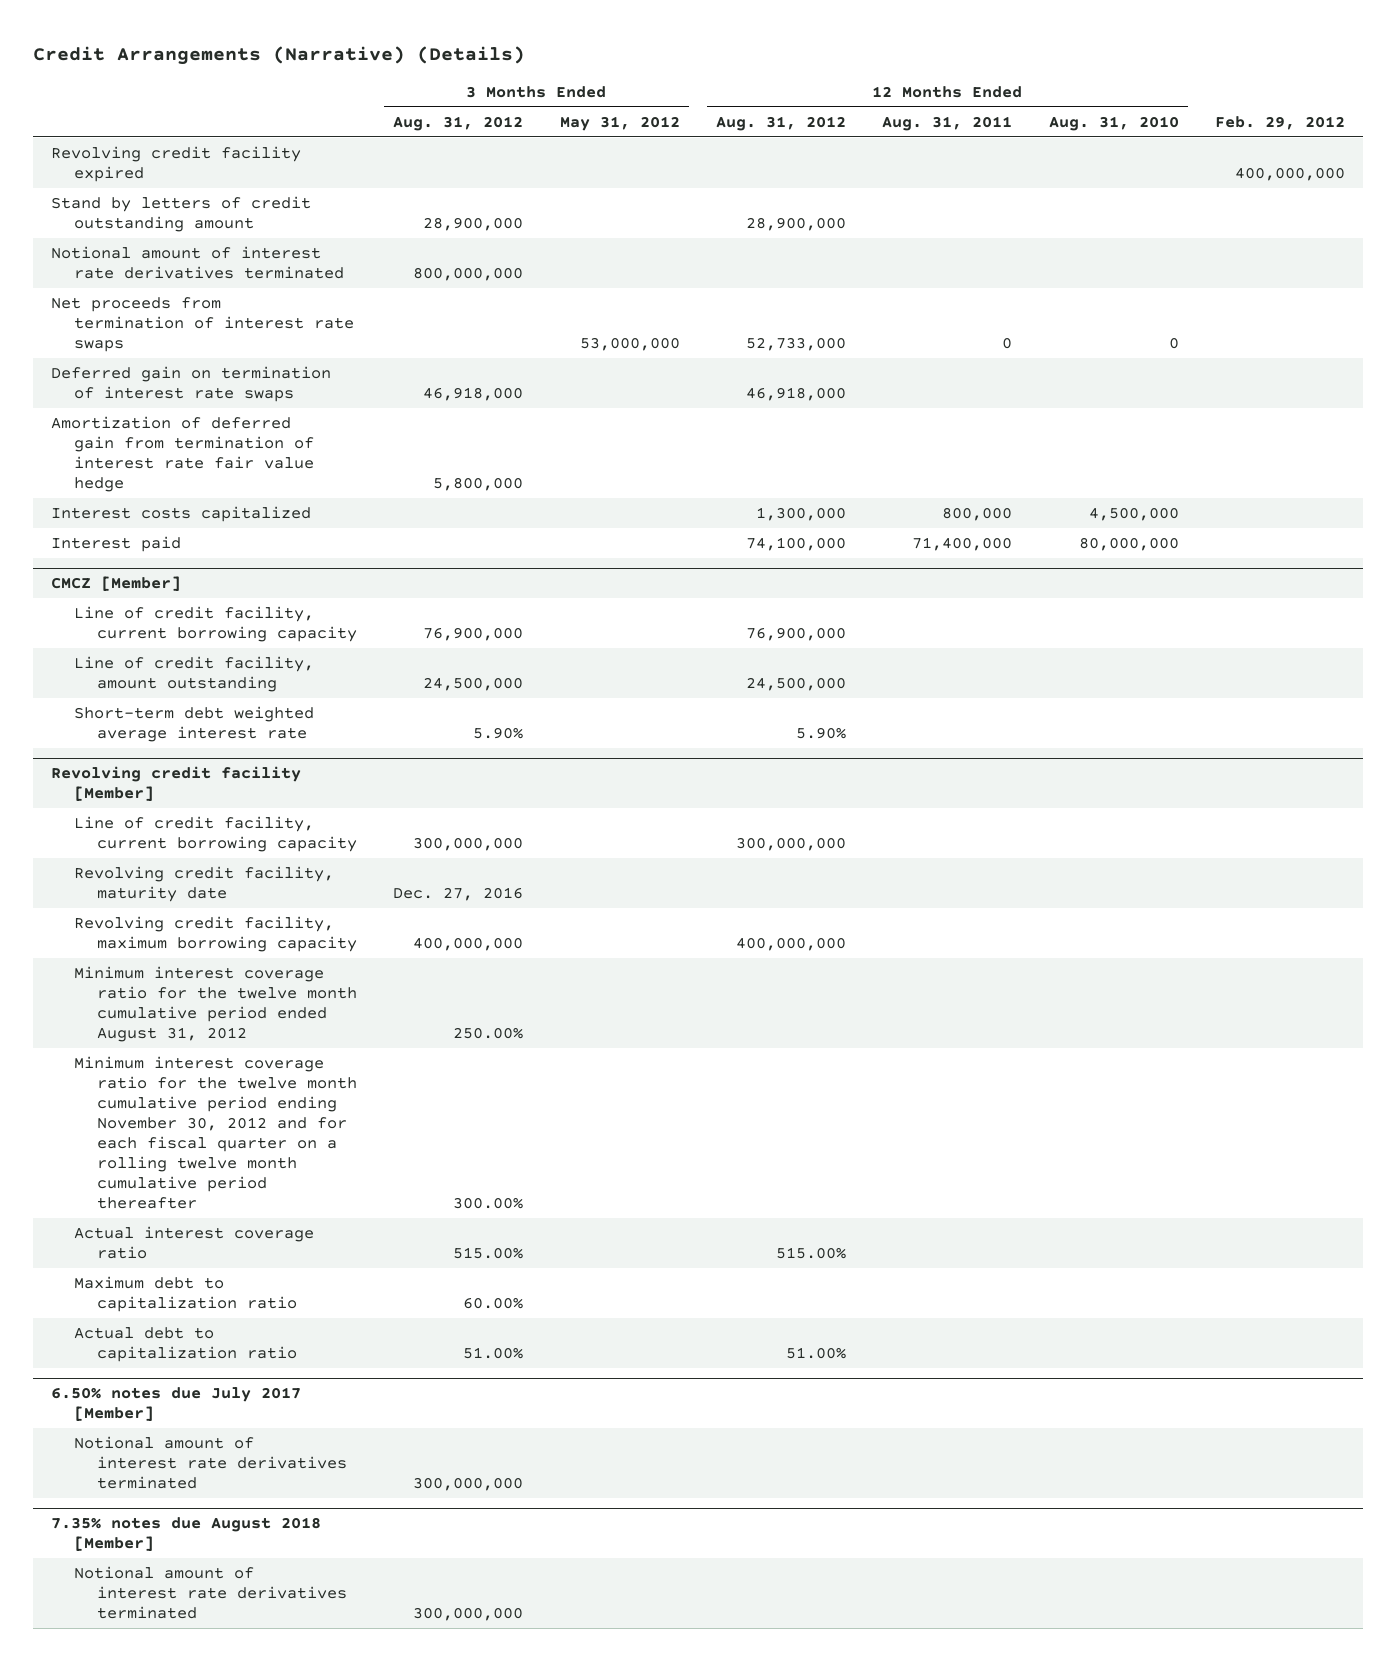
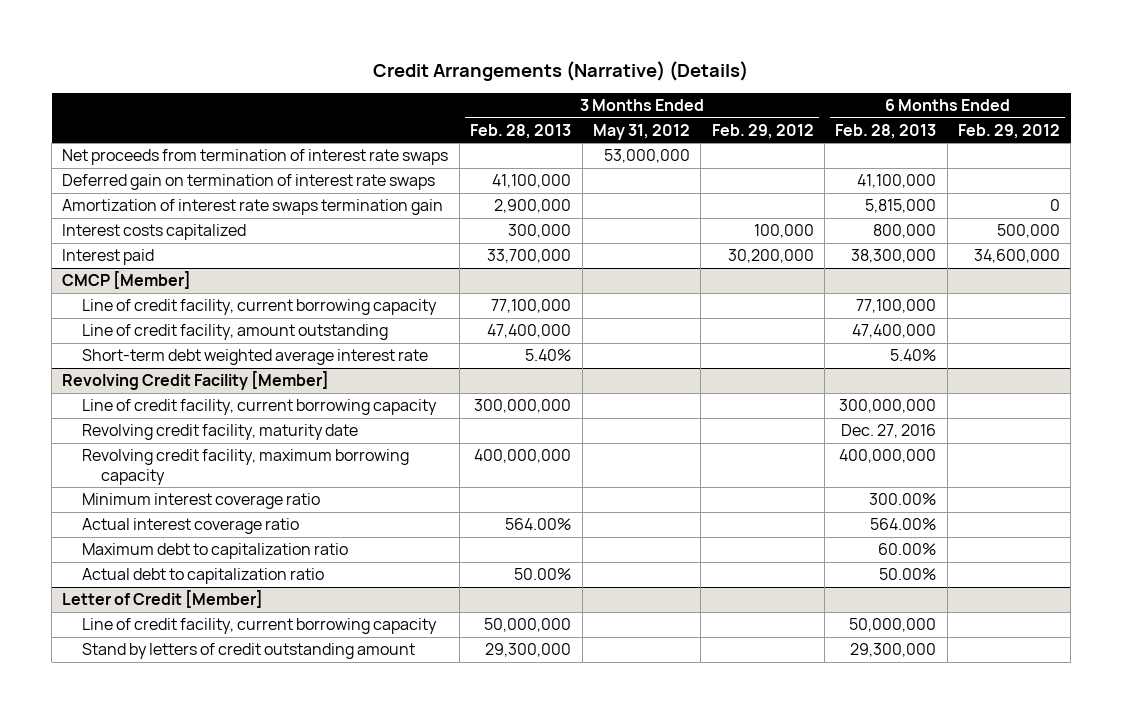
- | 3 Months Ended Aug. 31, 2012 | 3 Months Ended May 31, 2012 | 12 Months Ended Aug. 31, 2012 | 12 Months Ended Aug. 31, 2011 | 12 Months Ended Aug. 31, 2010 | Feb. 29, 2012
+ | 3 Months Ended Feb. 28, 2013 | 3 Months Ended May 31, 2012 | 3 Months Ended Feb. 29, 2012 | 6 Months Ended Feb. 28, 2013 | 6 Months Ended Feb. 29, 2012
- Revolving credit facility expired | | | | | | 400,000,000
- Stand by letters of credit outstanding amount | 28,900,000 | | 28,900,000 | | |
- Notional amount of interest rate derivatives terminated | 800,000,000 | | | | |
- Amortization of deferred gain from termination of interest rate fair value hedge | 5,800,000 | | | | |
+ Amortization of interest rate swaps termination gain | 2,900,000 | | | 5,815,000 | 0
- CMCZ [Member]
- Line of credit facility, current borrowing capacity | 76,900,000 | | 76,900,000 | | |
- Line of credit facility, amount outstanding | 24,500,000 | | 24,500,000 | | |
- Short-term debt weighted average interest rate | 5.90% | | 5.90% | | |
- Revolving credit facility [Member]
+ CMCP [Member]
+ Line of credit facility, current borrowing capacity | 77,100,000 | | | 77,100,000 |
+ Line of credit facility, amount outstanding | 47,400,000 | | | 47,400,000 |
+ Short-term debt weighted average interest rate | 5.40% | | | 5.40% |
+ Revolving Credit Facility [Member]
- Minimum interest coverage ratio for the twelve month cumulative period ended August 31, 2012 | 250.00% | | | | |
- Minimum interest coverage ratio for the twelve month cumulative period ending November 30, 2012 and for each fiscal quarter on a rolling twelve month cumulative period thereafter | 300.00% | | | | |
+ Minimum interest coverage ratio | | | | 300.00% |
- 6.50% notes due July 2017 [Member]
- Notional amount of interest rate derivatives terminated | 300,000,000 | | | | |
- 7.35% notes due August 2018 [Member]
- Notional amount of interest rate derivatives terminated | 300,000,000 | | | | |
+ Letter of Credit [Member]
+ Line of credit facility, current borrowing capacity | 50,000,000 | | | 50,000,000 |
+ Stand by letters of credit outstanding amount | 29,300,000 | | | 29,300,000 |

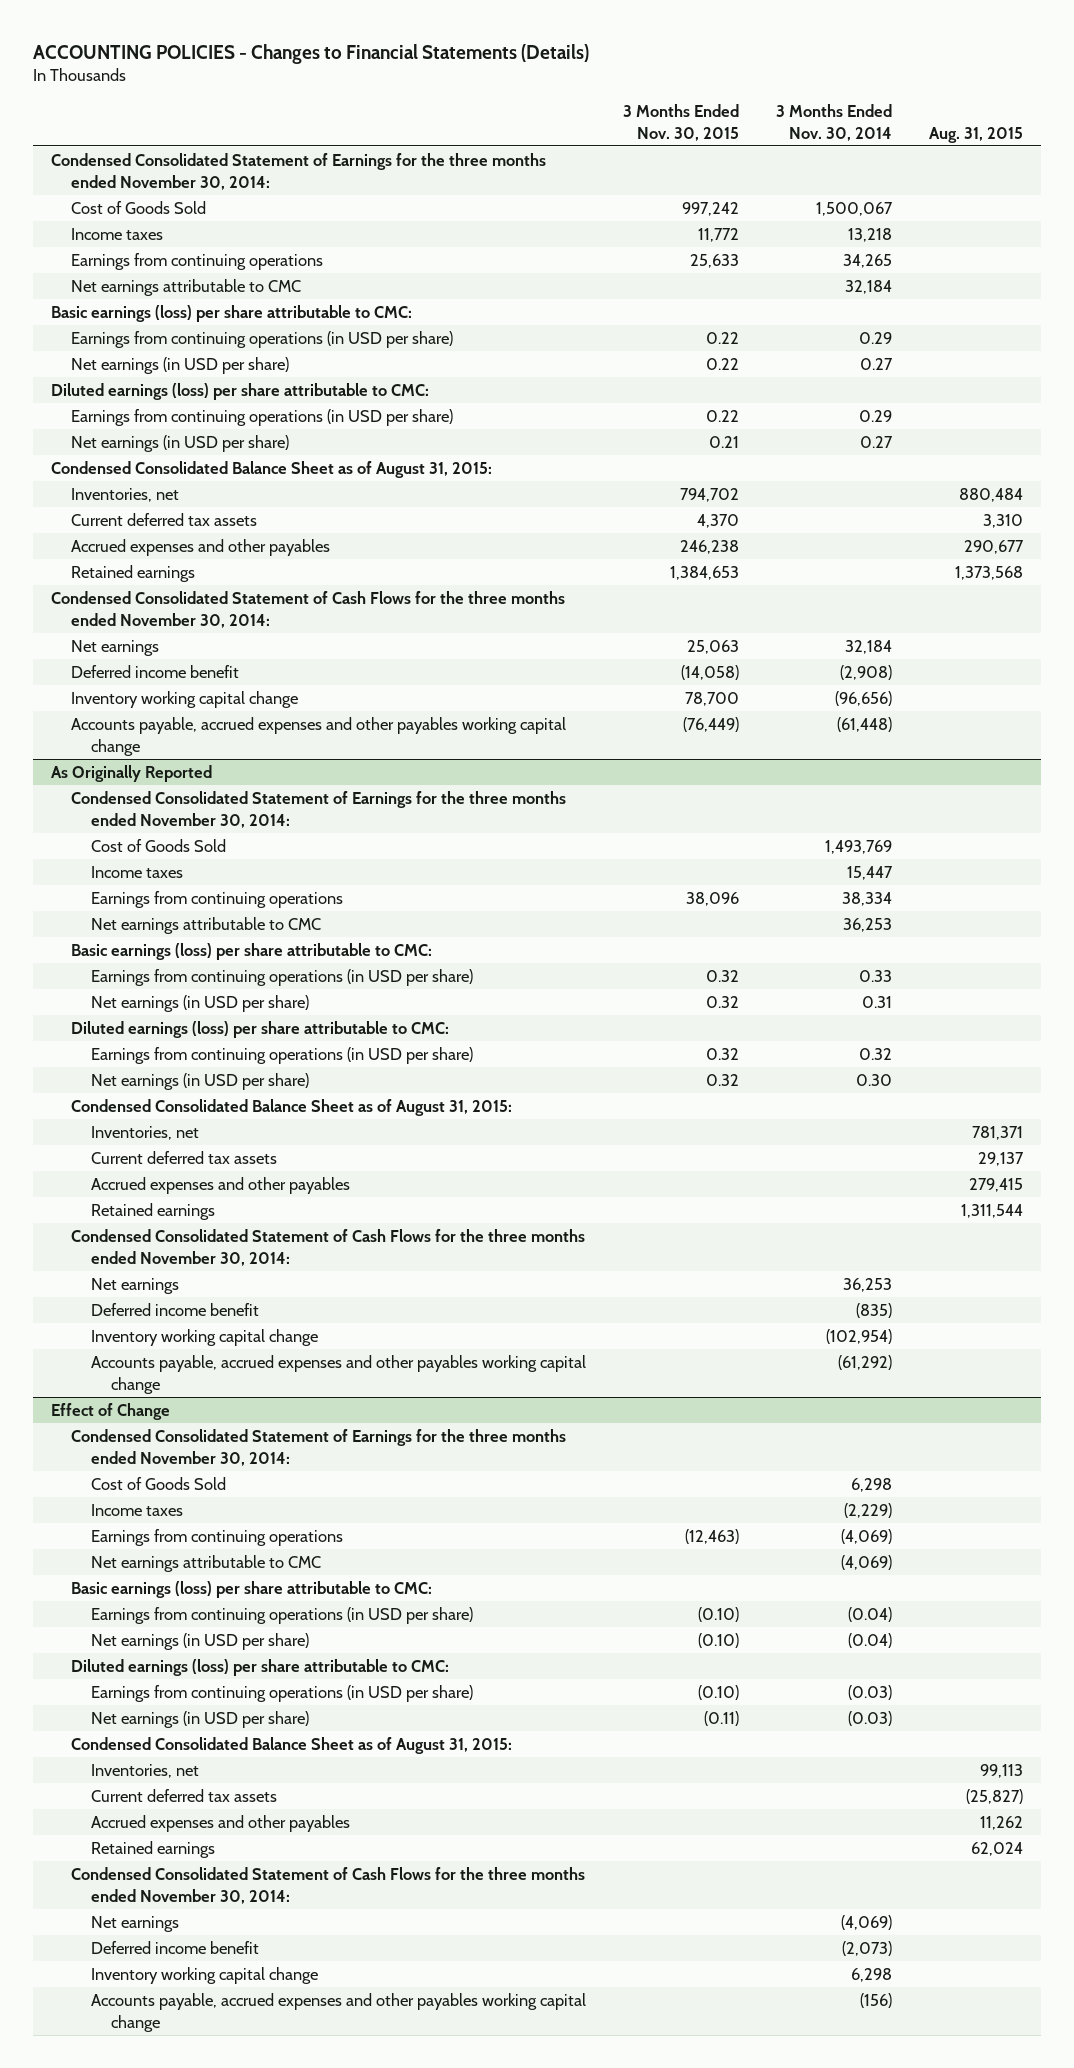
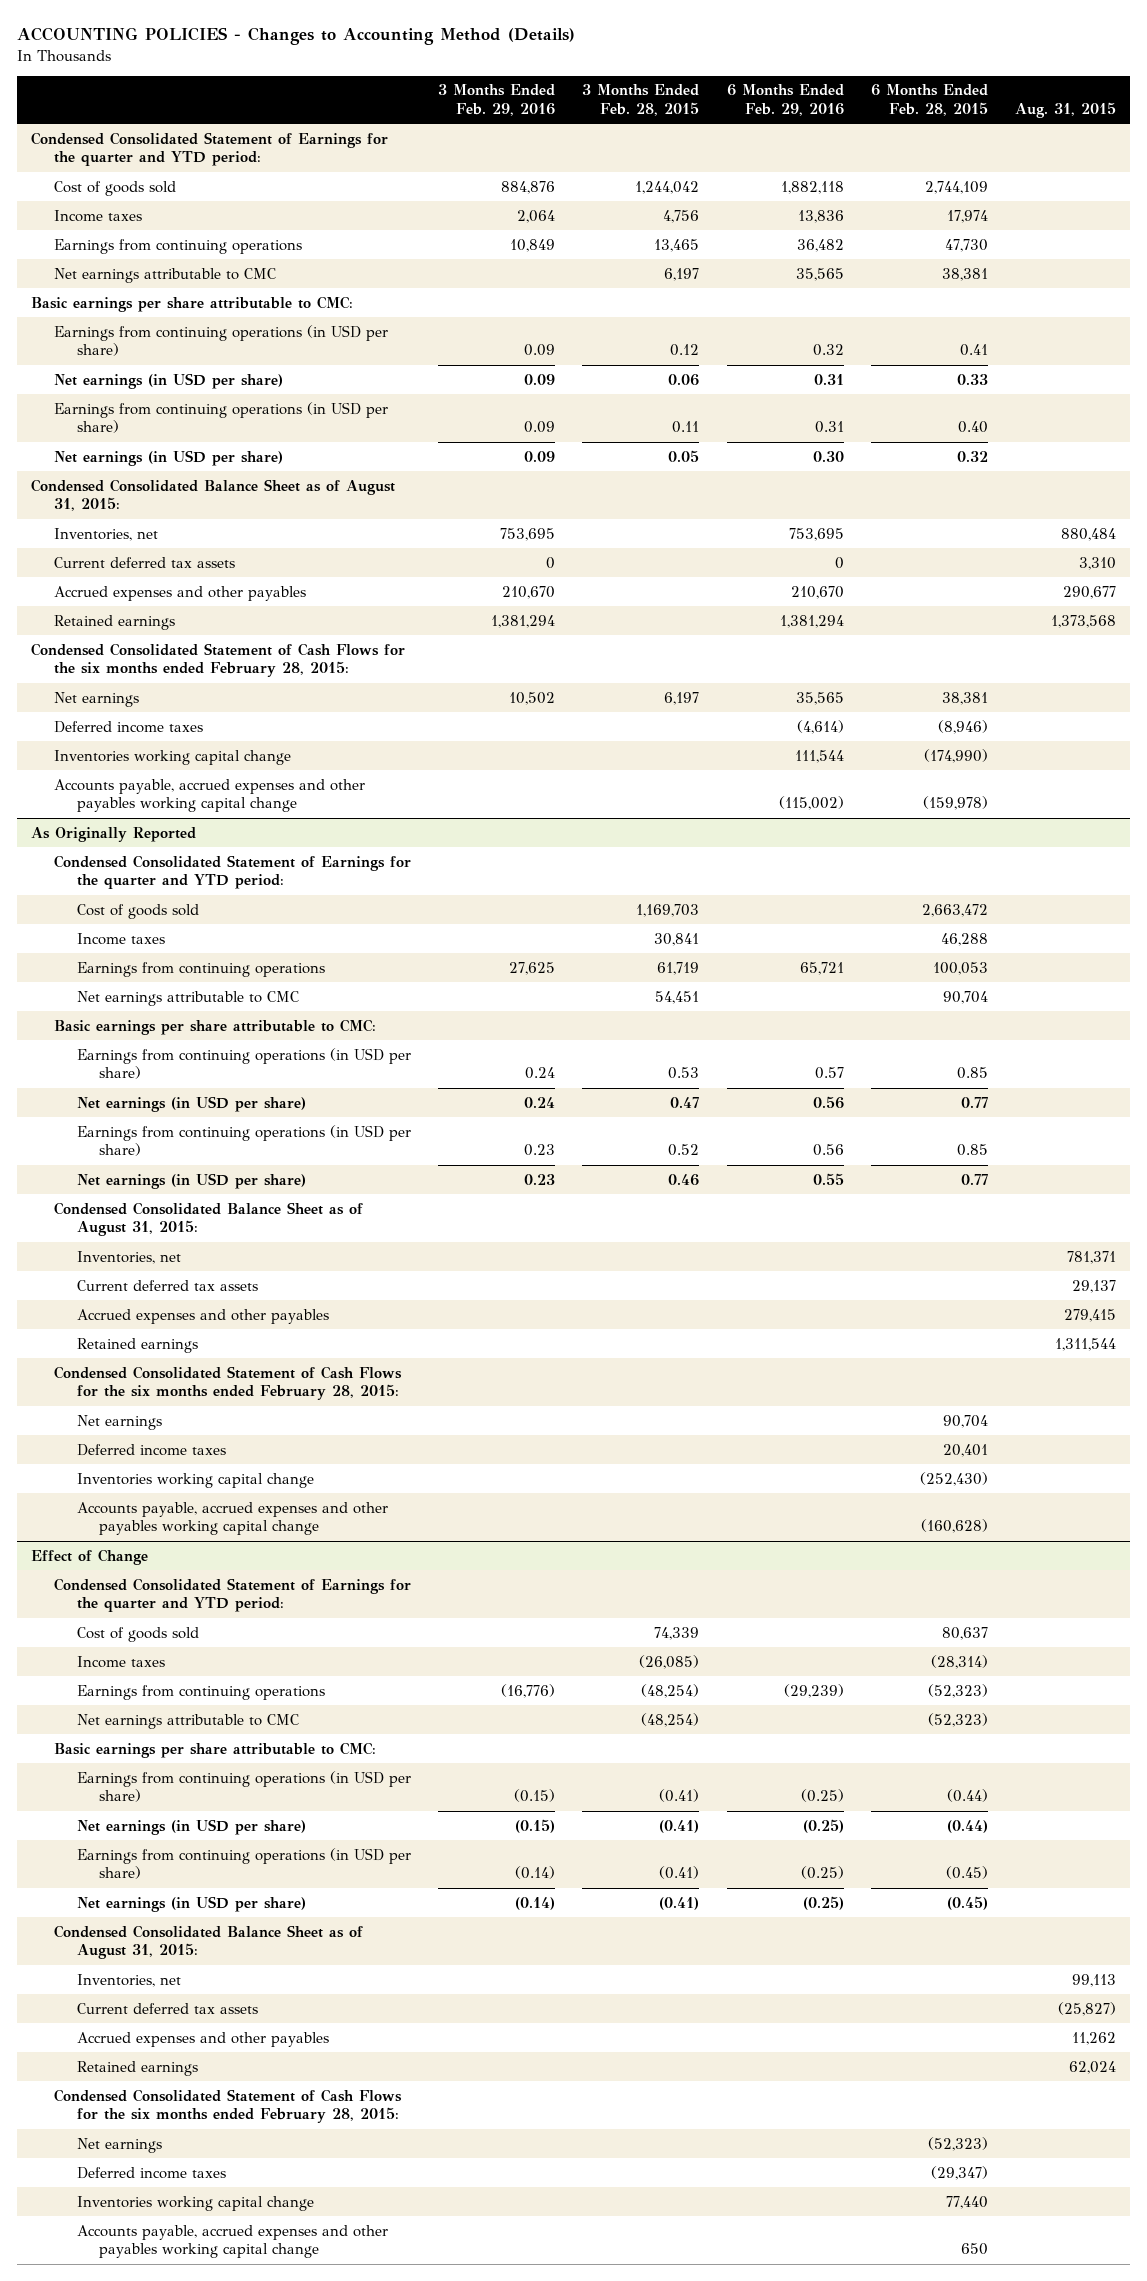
- ACCOUNTING POLICIES - Changes to Financial Statements (Details)
+ ACCOUNTING POLICIES - Changes to Accounting Method (Details)
- | 3 Months Ended Nov. 30, 2015 | 3 Months Ended Nov. 30, 2014 | Aug. 31, 2015
+ | 3 Months Ended Feb. 29, 2016 | 3 Months Ended Feb. 28, 2015 | 6 Months Ended Feb. 29, 2016 | 6 Months Ended Feb. 28, 2015 | Aug. 31, 2015
- Condensed Consolidated Statement of Earnings for the three months ended November 30, 2014:
- Cost of Goods Sold | 997,242 | 1,500,067 |
+ Condensed Consolidated Statement of Earnings for the quarter and YTD period:
+ Cost of goods sold | 884,876 | 1,244,042 | 1,882,118 | 2,744,109 |
- Basic earnings (loss) per share attributable to CMC:
+ Basic earnings per share attributable to CMC:
- Diluted earnings (loss) per share attributable to CMC:
- Condensed Consolidated Statement of Cash Flows for the three months ended November 30, 2014:
+ Condensed Consolidated Statement of Cash Flows for the six months ended February 28, 2015:
- Deferred income benefit | (14,058) | (2,908) |
- Inventory working capital change | 78,700 | (96,656) |
+ Deferred income taxes | | | (4,614) | (8,946) |
+ Inventories working capital change | | | 111,544 | (174,990) |
@ As Originally Reported
- Condensed Consolidated Statement of Earnings for the three months ended November 30, 2014:
- Cost of Goods Sold | | 1,493,769 |
+ Condensed Consolidated Statement of Earnings for the quarter and YTD period:
+ Cost of goods sold | | 1,169,703 | | 2,663,472 |
- Basic earnings (loss) per share attributable to CMC:
+ Basic earnings per share attributable to CMC:
- Diluted earnings (loss) per share attributable to CMC:
- Condensed Consolidated Statement of Cash Flows for the three months ended November 30, 2014:
+ Condensed Consolidated Statement of Cash Flows for the six months ended February 28, 2015:
- Deferred income benefit | | (835) |
- Inventory working capital change | | (102,954) |
+ Deferred income taxes | | | | 20,401 |
+ Inventories working capital change | | | | (252,430) |
@ Effect of Change
- Condensed Consolidated Statement of Earnings for the three months ended November 30, 2014:
- Cost of Goods Sold | | 6,298 |
+ Condensed Consolidated Statement of Earnings for the quarter and YTD period:
+ Cost of goods sold | | 74,339 | | 80,637 |
- Basic earnings (loss) per share attributable to CMC:
+ Basic earnings per share attributable to CMC:
- Diluted earnings (loss) per share attributable to CMC:
- Condensed Consolidated Statement of Cash Flows for the three months ended November 30, 2014:
+ Condensed Consolidated Statement of Cash Flows for the six months ended February 28, 2015:
- Deferred income benefit | | (2,073) |
- Inventory working capital change | | 6,298 |
+ Deferred income taxes | | | | (29,347) |
+ Inventories working capital change | | | | 77,440 |

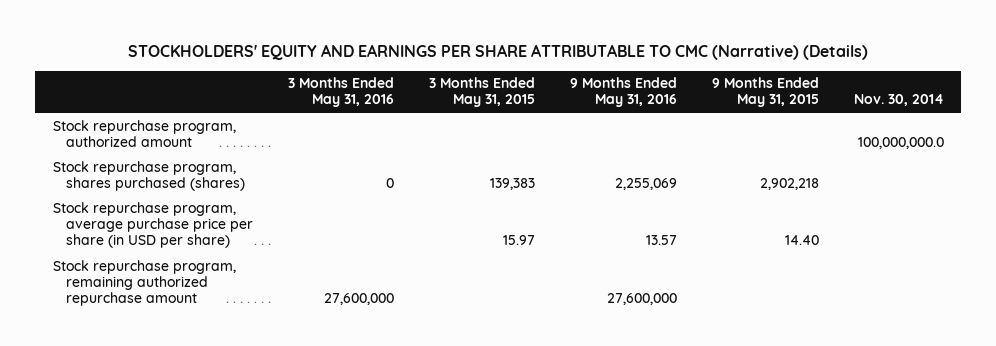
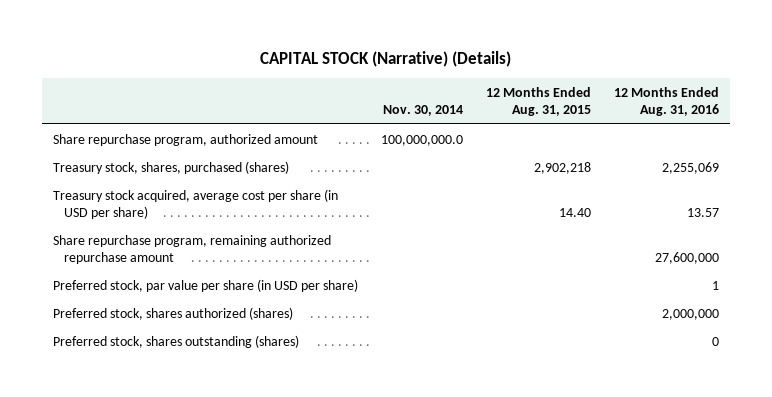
- STOCKHOLDERS' EQUITY AND EARNINGS PER SHARE ATTRIBUTABLE TO CMC (Narrative) (Details)
+ CAPITAL STOCK (Narrative) (Details)
- | 3 Months Ended May 31, 2016 | 3 Months Ended May 31, 2015 | 9 Months Ended May 31, 2016 | 9 Months Ended May 31, 2015 | Nov. 30, 2014
+ | Nov. 30, 2014 | 12 Months Ended Aug. 31, 2015 | 12 Months Ended Aug. 31, 2016
- Stock repurchase program, authorized amount | | | | | 100,000,000.0
- Stock repurchase program, shares purchased (shares) | 0 | 139,383 | 2,255,069 | 2,902,218 |
- Stock repurchase program, average purchase price per share (in USD per share) | | 15.97 | 13.57 | 14.40 |
- Stock repurchase program, remaining authorized repurchase amount | 27,600,000 | | 27,600,000 | |
+ Share repurchase program, authorized amount | 100,000,000.0 | |
+ Treasury stock, shares, purchased (shares) | | 2,902,218 | 2,255,069
+ Treasury stock acquired, average cost per share (in USD per share) | | 14.40 | 13.57
+ Share repurchase program, remaining authorized repurchase amount | | | 27,600,000
+ Preferred stock, par value per share (in USD per share) | | | 1
+ Preferred stock, shares authorized (shares) | | | 2,000,000
+ Preferred stock, shares outstanding (shares) | | | 0

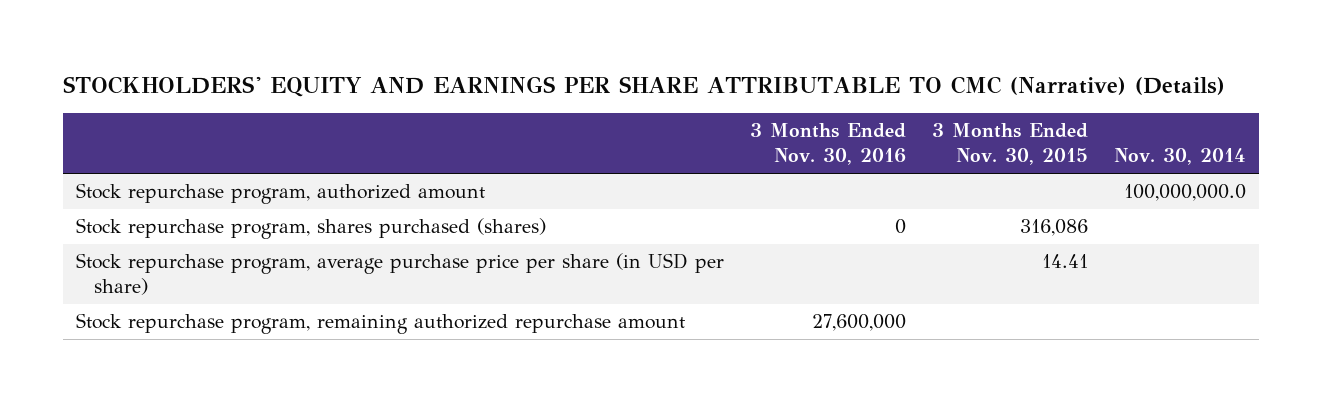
- CAPITAL STOCK (Narrative) (Details)
+ STOCKHOLDERS' EQUITY AND EARNINGS PER SHARE ATTRIBUTABLE TO CMC (Narrative) (Details)
- | Nov. 30, 2014 | 12 Months Ended Aug. 31, 2015 | 12 Months Ended Aug. 31, 2016
+ | 3 Months Ended Nov. 30, 2016 | 3 Months Ended Nov. 30, 2015 | Nov. 30, 2014
- Share repurchase program, authorized amount | 100,000,000.0 | |
- Treasury stock, shares, purchased (shares) | | 2,902,218 | 2,255,069
- Treasury stock acquired, average cost per share (in USD per share) | | 14.40 | 13.57
- Share repurchase program, remaining authorized repurchase amount | | | 27,600,000
- Preferred stock, par value per share (in USD per share) | | | 1
- Preferred stock, shares authorized (shares) | | | 2,000,000
- Preferred stock, shares outstanding (shares) | | | 0
+ Stock repurchase program, authorized amount | | | 100,000,000.0
+ Stock repurchase program, shares purchased (shares) | 0 | 316,086 |
+ Stock repurchase program, average purchase price per share (in USD per share) | | 14.41 |
+ Stock repurchase program, remaining authorized repurchase amount | 27,600,000 | |

